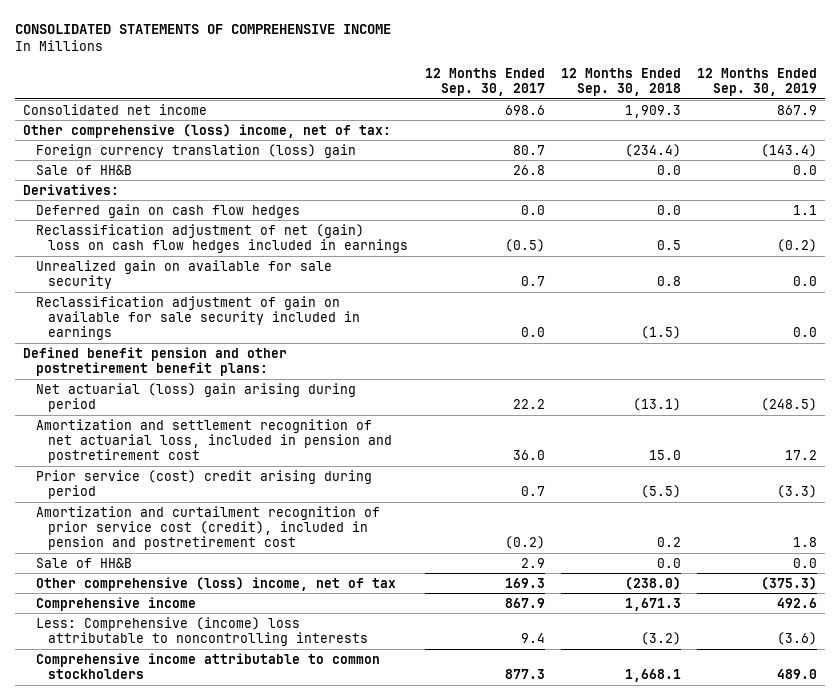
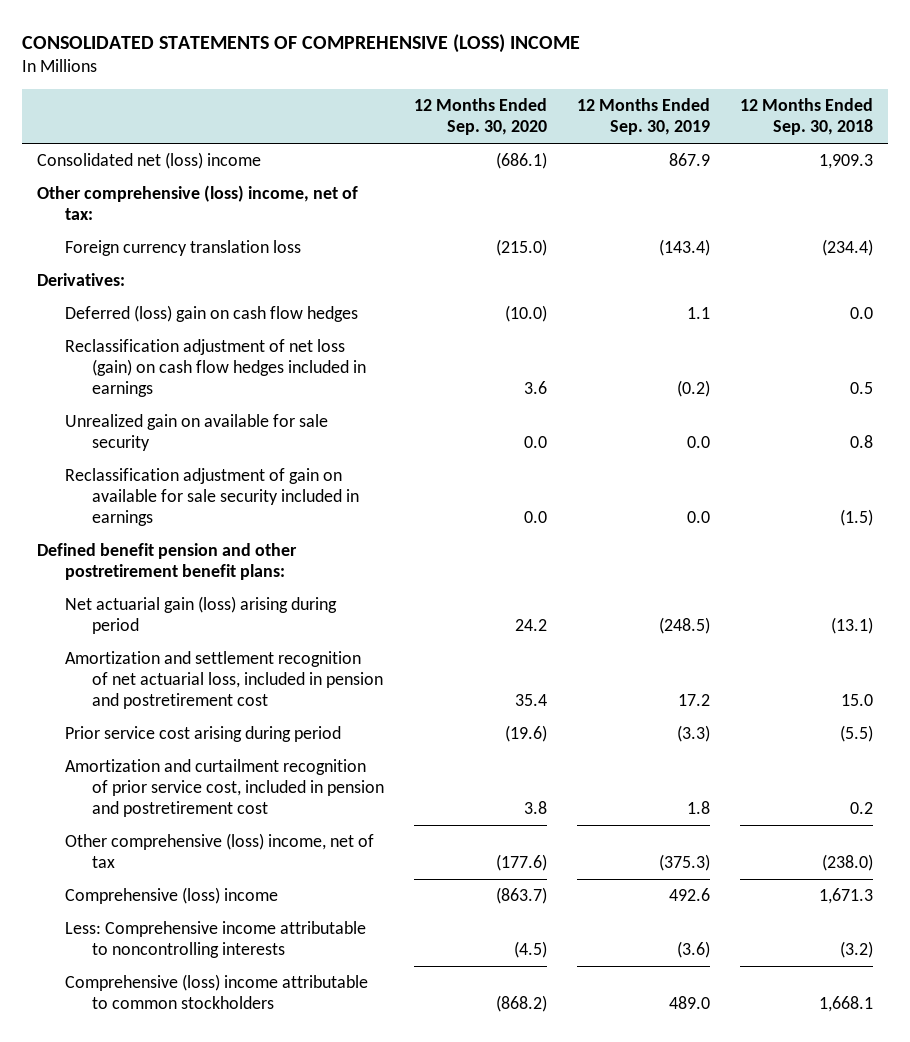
- CONSOLIDATED STATEMENTS OF COMPREHENSIVE INCOME
+ CONSOLIDATED STATEMENTS OF COMPREHENSIVE (LOSS) INCOME
- | 12 Months Ended Sep. 30, 2017 | 12 Months Ended Sep. 30, 2018 | 12 Months Ended Sep. 30, 2019
+ | 12 Months Ended Sep. 30, 2020 | 12 Months Ended Sep. 30, 2019 | 12 Months Ended Sep. 30, 2018
- Consolidated net income | 698.6 | 1,909.3 | 867.9
+ Consolidated net (loss) income | (686.1) | 867.9 | 1,909.3
- Foreign currency translation (loss) gain | 80.7 | (234.4) | (143.4)
- Sale of HH&B | 26.8 | 0.0 | 0.0
+ Foreign currency translation loss | (215.0) | (143.4) | (234.4)
- Deferred gain on cash flow hedges | 0.0 | 0.0 | 1.1
- Reclassification adjustment of net (gain) loss on cash flow hedges included in earnings | (0.5) | 0.5 | (0.2)
+ Deferred (loss) gain on cash flow hedges | (10.0) | 1.1 | 0.0
+ Reclassification adjustment of net loss (gain) on cash flow hedges included in earnings | 3.6 | (0.2) | 0.5
- Net actuarial (loss) gain arising during period | 22.2 | (13.1) | (248.5)
+ Net actuarial gain (loss) arising during period | 24.2 | (248.5) | (13.1)
- Prior service (cost) credit arising during period | 0.7 | (5.5) | (3.3)
- Amortization and curtailment recognition of prior service cost (credit), included in pension and postretirement cost | (0.2) | 0.2 | 1.8
- Sale of HH&B | 2.9 | 0.0 | 0.0
+ Prior service cost arising during period | (19.6) | (3.3) | (5.5)
+ Amortization and curtailment recognition of prior service cost, included in pension and postretirement cost | 3.8 | 1.8 | 0.2
- Comprehensive income | 867.9 | 1,671.3 | 492.6
- Less: Comprehensive (income) loss attributable to noncontrolling interests | 9.4 | (3.2) | (3.6)
- Comprehensive income attributable to common stockholders | 877.3 | 1,668.1 | 489.0
+ Comprehensive (loss) income | (863.7) | 492.6 | 1,671.3
+ Less: Comprehensive income attributable to noncontrolling interests | (4.5) | (3.6) | (3.2)
+ Comprehensive (loss) income attributable to common stockholders | (868.2) | 489.0 | 1,668.1

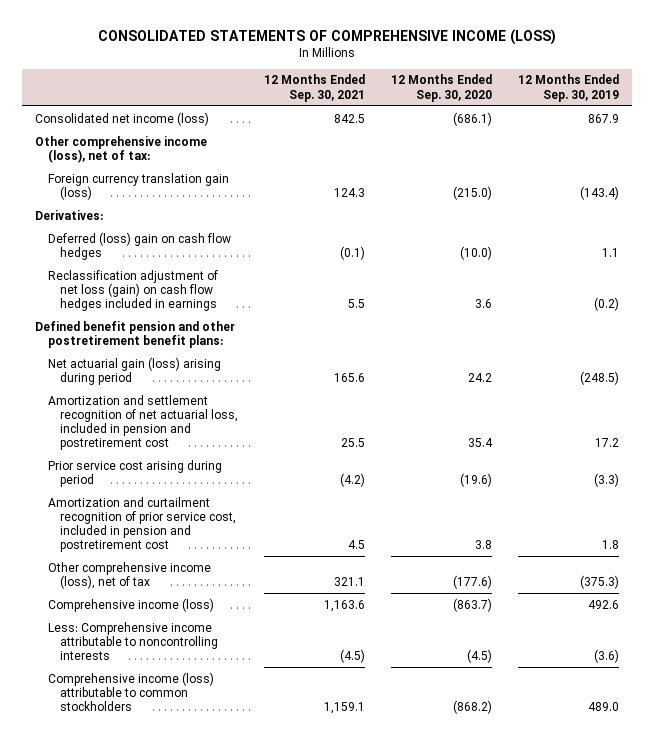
- CONSOLIDATED STATEMENTS OF COMPREHENSIVE (LOSS) INCOME
+ CONSOLIDATED STATEMENTS OF COMPREHENSIVE INCOME (LOSS)
- | 12 Months Ended Sep. 30, 2020 | 12 Months Ended Sep. 30, 2019 | 12 Months Ended Sep. 30, 2018
+ | 12 Months Ended Sep. 30, 2021 | 12 Months Ended Sep. 30, 2020 | 12 Months Ended Sep. 30, 2019
- Consolidated net (loss) income | (686.1) | 867.9 | 1,909.3
- Other comprehensive (loss) income, net of tax:
- Foreign currency translation loss | (215.0) | (143.4) | (234.4)
+ Consolidated net income (loss) | 842.5 | (686.1) | 867.9
+ Other comprehensive income (loss), net of tax:
+ Foreign currency translation gain (loss) | 124.3 | (215.0) | (143.4)
- Unrealized gain on available for sale security | 0.0 | 0.0 | 0.8
- Reclassification adjustment of gain on available for sale security included in earnings | 0.0 | 0.0 | (1.5)
- Other comprehensive (loss) income, net of tax | (177.6) | (375.3) | (238.0)
- Comprehensive (loss) income | (863.7) | 492.6 | 1,671.3
+ Other comprehensive income (loss), net of tax | 321.1 | (177.6) | (375.3)
+ Comprehensive income (loss) | 1,163.6 | (863.7) | 492.6
- Comprehensive (loss) income attributable to common stockholders | (868.2) | 489.0 | 1,668.1
+ Comprehensive income (loss) attributable to common stockholders | 1,159.1 | (868.2) | 489.0

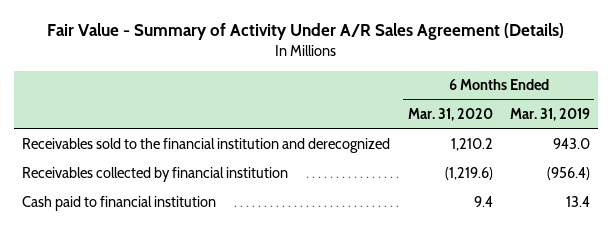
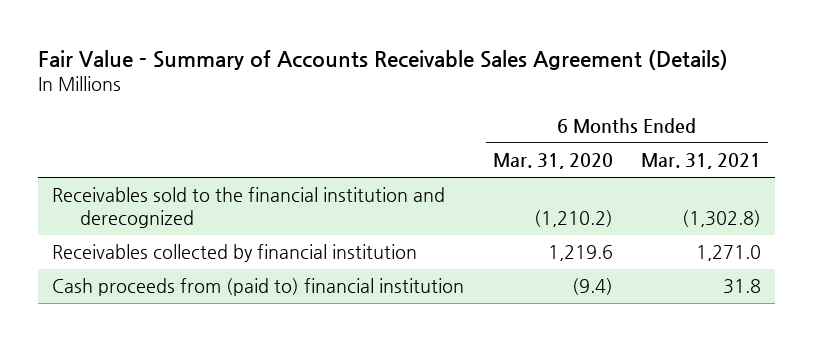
- Fair Value - Summary of Activity Under A/R Sales Agreement (Details)
+ Fair Value - Summary of Accounts Receivable Sales Agreement (Details)
- | 6 Months Ended Mar. 31, 2020 | 6 Months Ended Mar. 31, 2019
+ | 6 Months Ended Mar. 31, 2020 | 6 Months Ended Mar. 31, 2021
- Receivables sold to the financial institution and derecognized | 1,210.2 | 943.0
- Receivables collected by financial institution | (1,219.6) | (956.4)
- Cash paid to financial institution | 9.4 | 13.4
+ Receivables sold to the financial institution and derecognized | (1,210.2) | (1,302.8)
+ Receivables collected by financial institution | 1,219.6 | 1,271.0
+ Cash proceeds from (paid to) financial institution | (9.4) | 31.8

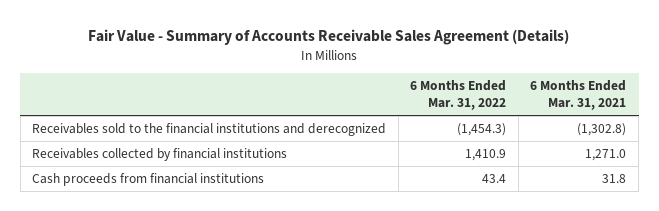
- | 6 Months Ended Mar. 31, 2020 | 6 Months Ended Mar. 31, 2021
+ | 6 Months Ended Mar. 31, 2022 | 6 Months Ended Mar. 31, 2021
- Receivables sold to the financial institution and derecognized | (1,210.2) | (1,302.8)
- Receivables collected by financial institution | 1,219.6 | 1,271.0
- Cash proceeds from (paid to) financial institution | (9.4) | 31.8
+ Receivables sold to the financial institutions and derecognized | (1,454.3) | (1,302.8)
+ Receivables collected by financial institutions | 1,410.9 | 1,271.0
+ Cash proceeds from financial institutions | 43.4 | 31.8

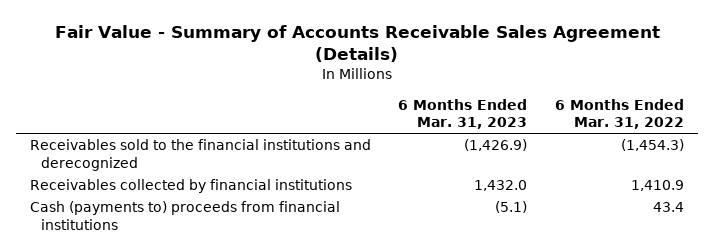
- | 6 Months Ended Mar. 31, 2022 | 6 Months Ended Mar. 31, 2021
+ | 6 Months Ended Mar. 31, 2023 | 6 Months Ended Mar. 31, 2022
- Cash proceeds from financial institutions | 43.4 | 31.8
+ Cash (payments to) proceeds from financial institutions | (5.1) | 43.4

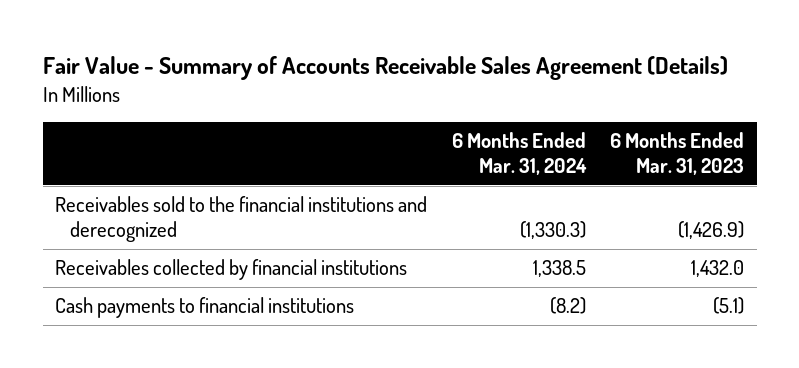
- | 6 Months Ended Mar. 31, 2023 | 6 Months Ended Mar. 31, 2022
+ | 6 Months Ended Mar. 31, 2024 | 6 Months Ended Mar. 31, 2023
- Cash (payments to) proceeds from financial institutions | (5.1) | 43.4
+ Cash payments to financial institutions | (8.2) | (5.1)

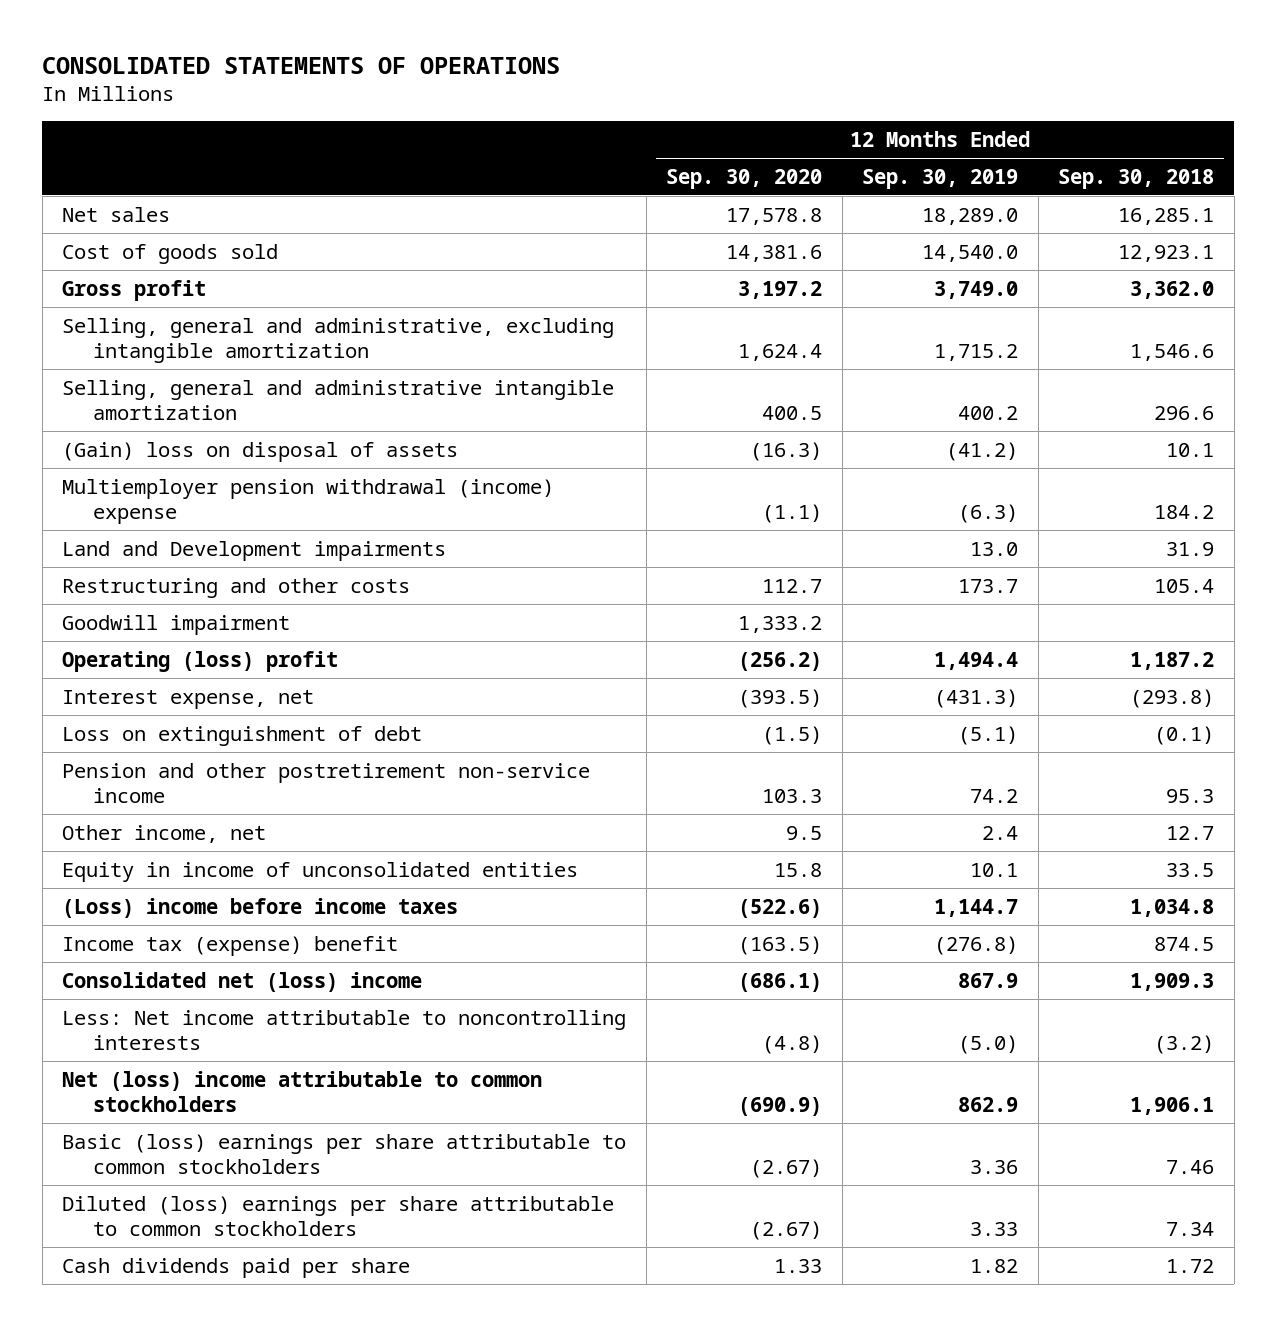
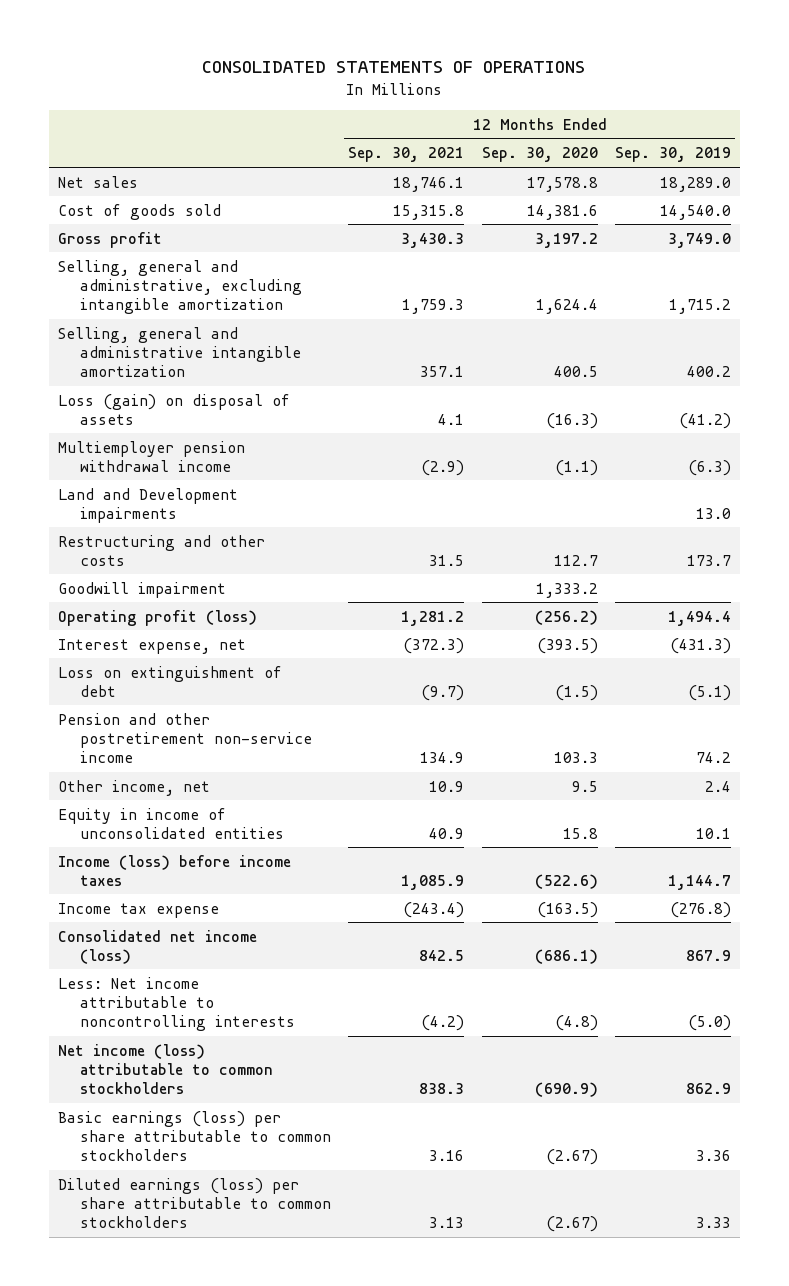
- | 12 Months Ended Sep. 30, 2020 | 12 Months Ended Sep. 30, 2019 | 12 Months Ended Sep. 30, 2018
+ | 12 Months Ended Sep. 30, 2021 | 12 Months Ended Sep. 30, 2020 | 12 Months Ended Sep. 30, 2019
- (Gain) loss on disposal of assets | (16.3) | (41.2) | 10.1
- Multiemployer pension withdrawal (income) expense | (1.1) | (6.3) | 184.2
+ Loss (gain) on disposal of assets | 4.1 | (16.3) | (41.2)
+ Multiemployer pension withdrawal income | (2.9) | (1.1) | (6.3)
- Operating (loss) profit | (256.2) | 1,494.4 | 1,187.2
+ Operating profit (loss) | 1,281.2 | (256.2) | 1,494.4
- (Loss) income before income taxes | (522.6) | 1,144.7 | 1,034.8
- Income tax (expense) benefit | (163.5) | (276.8) | 874.5
- Consolidated net (loss) income | (686.1) | 867.9 | 1,909.3
+ Income (loss) before income taxes | 1,085.9 | (522.6) | 1,144.7
+ Income tax expense | (243.4) | (163.5) | (276.8)
+ Consolidated net income (loss) | 842.5 | (686.1) | 867.9
- Net (loss) income attributable to common stockholders | (690.9) | 862.9 | 1,906.1
- Basic (loss) earnings per share attributable to common stockholders | (2.67) | 3.36 | 7.46
- Diluted (loss) earnings per share attributable to common stockholders | (2.67) | 3.33 | 7.34
- Cash dividends paid per share | 1.33 | 1.82 | 1.72
+ Net income (loss) attributable to common stockholders | 838.3 | (690.9) | 862.9
+ Basic earnings (loss) per share attributable to common stockholders | 3.16 | (2.67) | 3.36
+ Diluted earnings (loss) per share attributable to common stockholders | 3.13 | (2.67) | 3.33

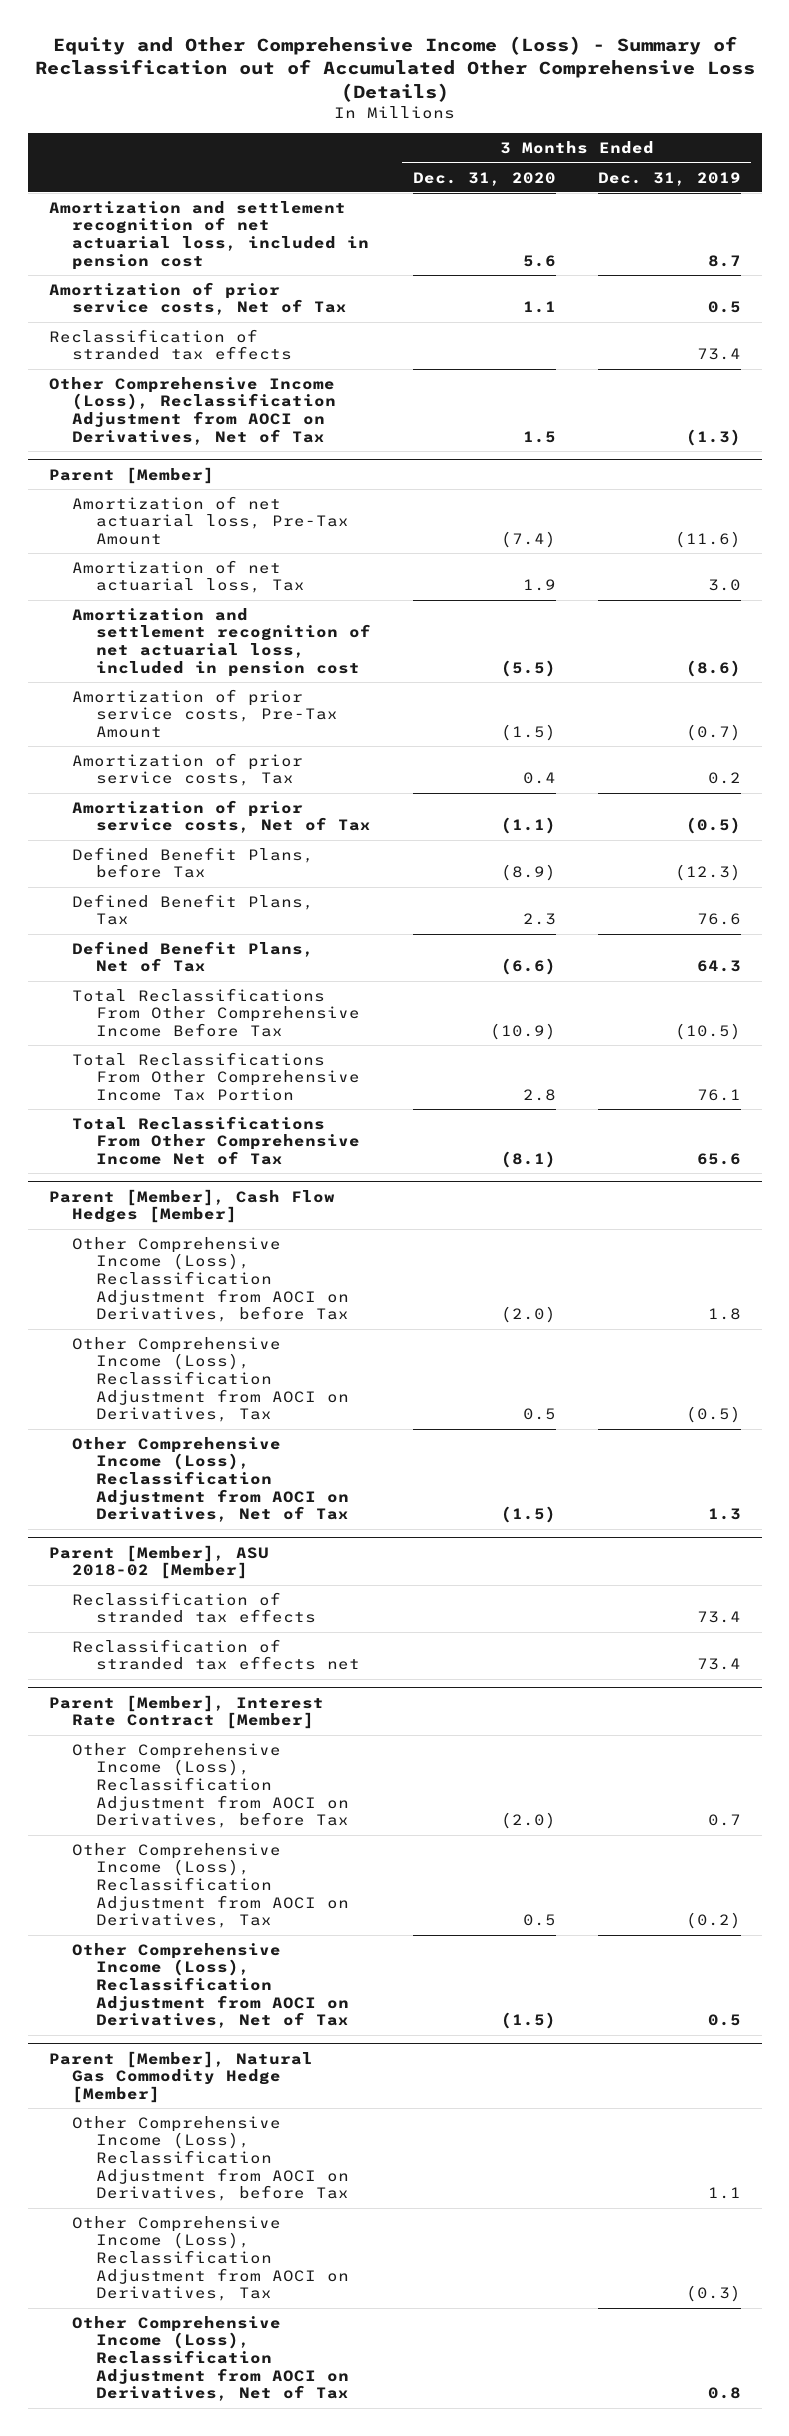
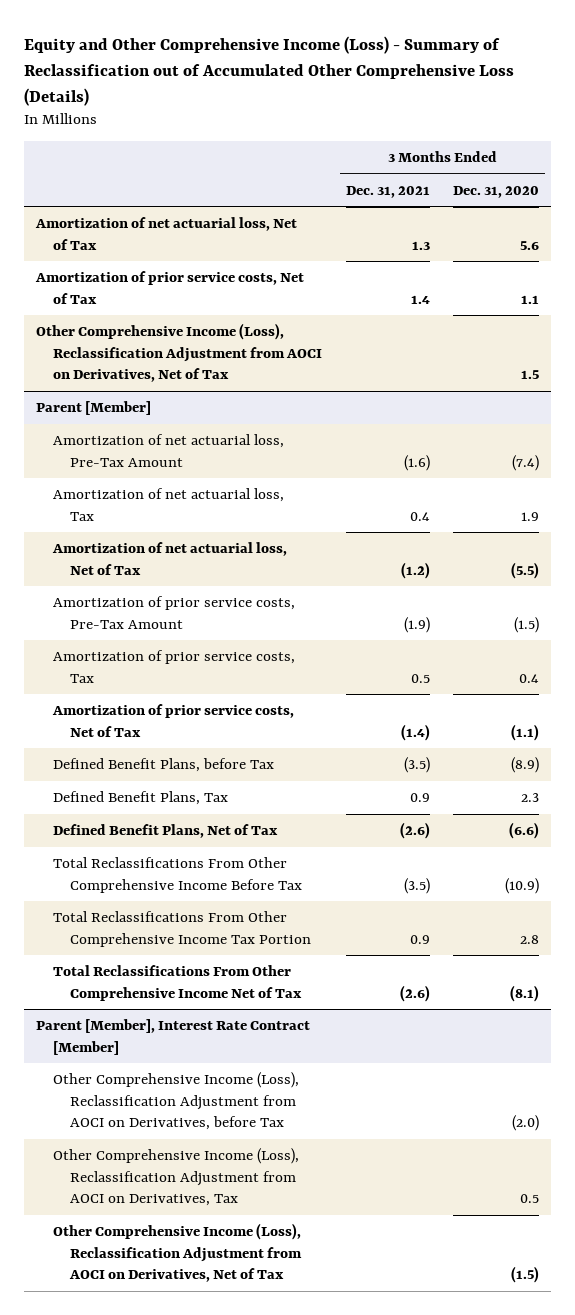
- | 3 Months Ended Dec. 31, 2020 | 3 Months Ended Dec. 31, 2019
+ | 3 Months Ended Dec. 31, 2021 | 3 Months Ended Dec. 31, 2020
- Amortization and settlement recognition of net actuarial loss, included in pension cost | 5.6 | 8.7
+ Amortization of net actuarial loss, Net of Tax | 1.3 | 5.6
- Reclassification of stranded tax effects | | 73.4
@ Parent [Member]
- Amortization and settlement recognition of net actuarial loss, included in pension cost | (5.5) | (8.6)
+ Amortization of net actuarial loss, Net of Tax | (1.2) | (5.5)
- Parent [Member], Cash Flow Hedges [Member]
- Other Comprehensive Income (Loss), Reclassification Adjustment from AOCI on Derivatives, before Tax | (2.0) | 1.8
- Other Comprehensive Income (Loss), Reclassification Adjustment from AOCI on Derivatives, Tax | 0.5 | (0.5)
- Other Comprehensive Income (Loss), Reclassification Adjustment from AOCI on Derivatives, Net of Tax | (1.5) | 1.3
- Parent [Member], ASU 2018-02 [Member]
- Reclassification of stranded tax effects | | 73.4
- Reclassification of stranded tax effects net | | 73.4
- Parent [Member], Natural Gas Commodity Hedge [Member]
- Other Comprehensive Income (Loss), Reclassification Adjustment from AOCI on Derivatives, before Tax | | 1.1
- Other Comprehensive Income (Loss), Reclassification Adjustment from AOCI on Derivatives, Tax | | (0.3)
- Other Comprehensive Income (Loss), Reclassification Adjustment from AOCI on Derivatives, Net of Tax | | 0.8

